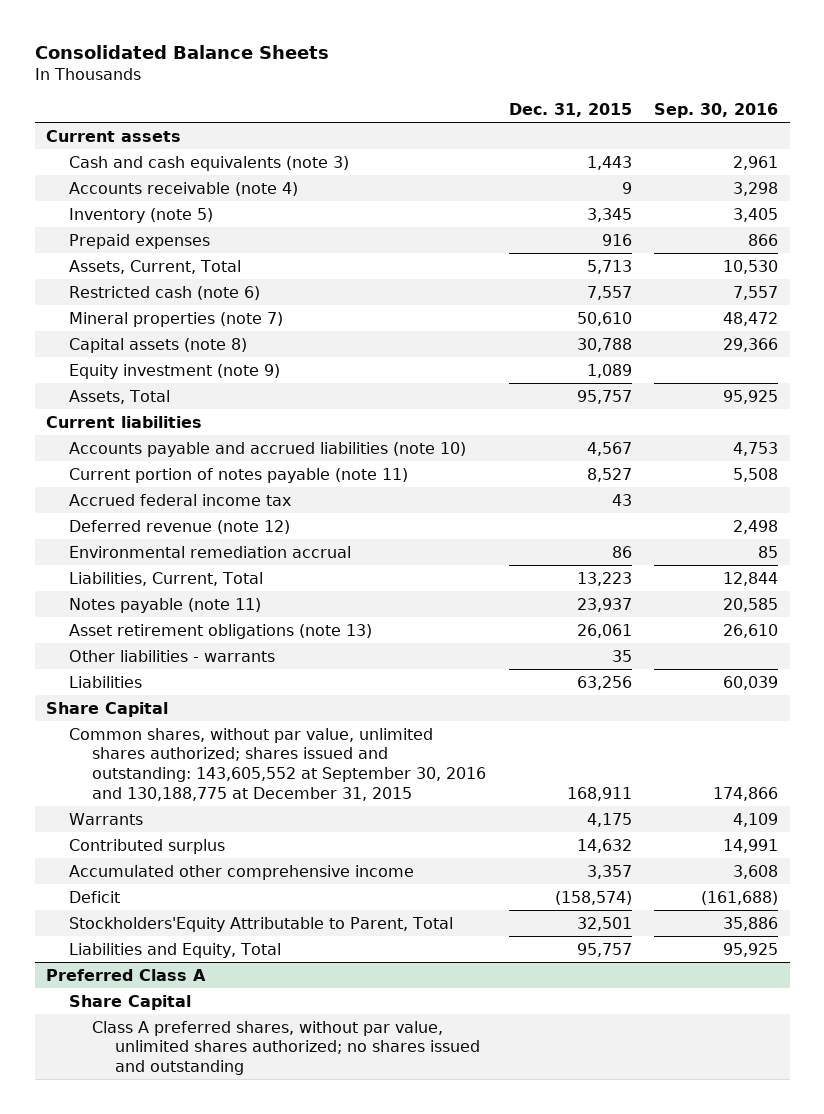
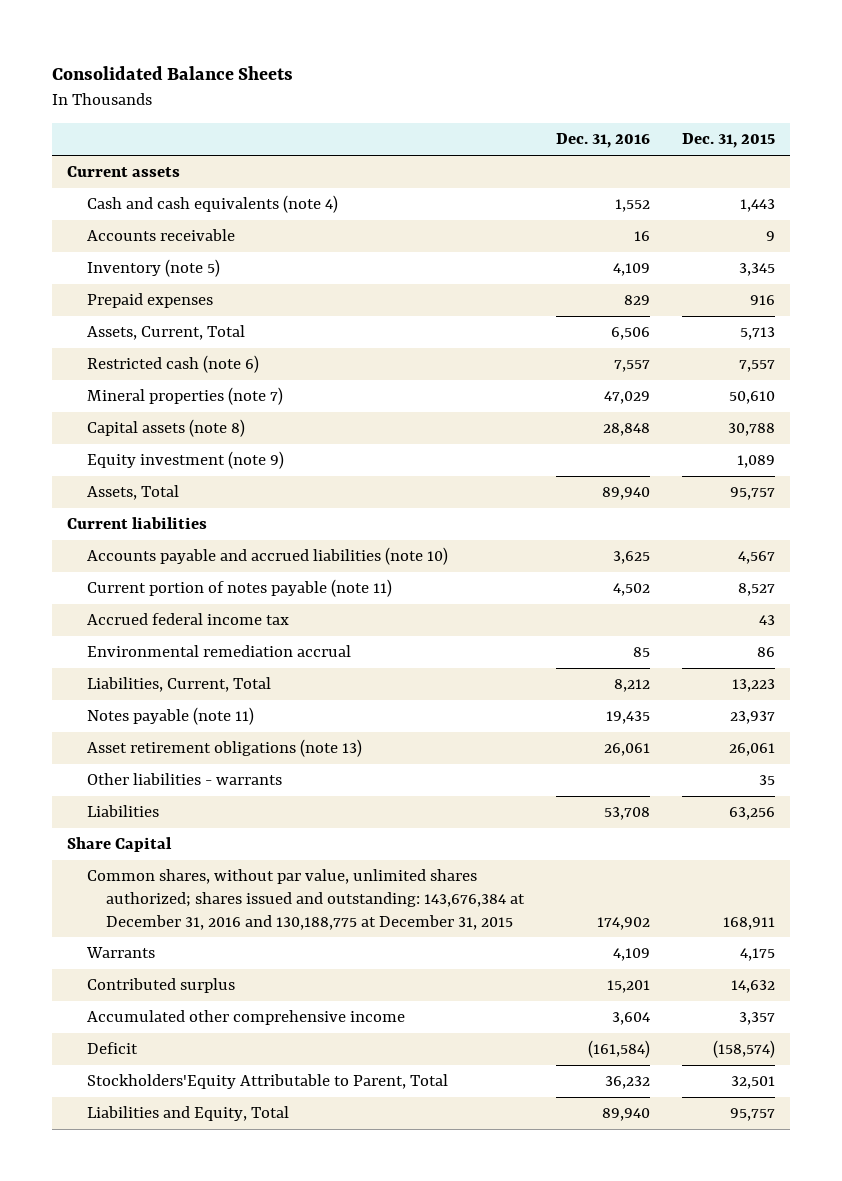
- | Dec. 31, 2015 | Sep. 30, 2016
+ | Dec. 31, 2016 | Dec. 31, 2015
- Cash and cash equivalents (note 3) | 1,443 | 2,961
- Accounts receivable (note 4) | 9 | 3,298
+ Cash and cash equivalents (note 4) | 1,552 | 1,443
+ Accounts receivable | 16 | 9
- Deferred revenue (note 12) | | 2,498
- Common shares, without par value, unlimited shares authorized; shares issued and outstanding: 143,605,552 at September 30, 2016 and 130,188,775 at December 31, 2015 | 168,911 | 174,866
+ Common shares, without par value, unlimited shares authorized; shares issued and outstanding: 143,676,384 at December 31, 2016 and 130,188,775 at December 31, 2015 | 174,902 | 168,911
- Preferred Class A
- Share Capital
- Class A preferred shares, without par value, unlimited shares authorized; no shares issued and outstanding

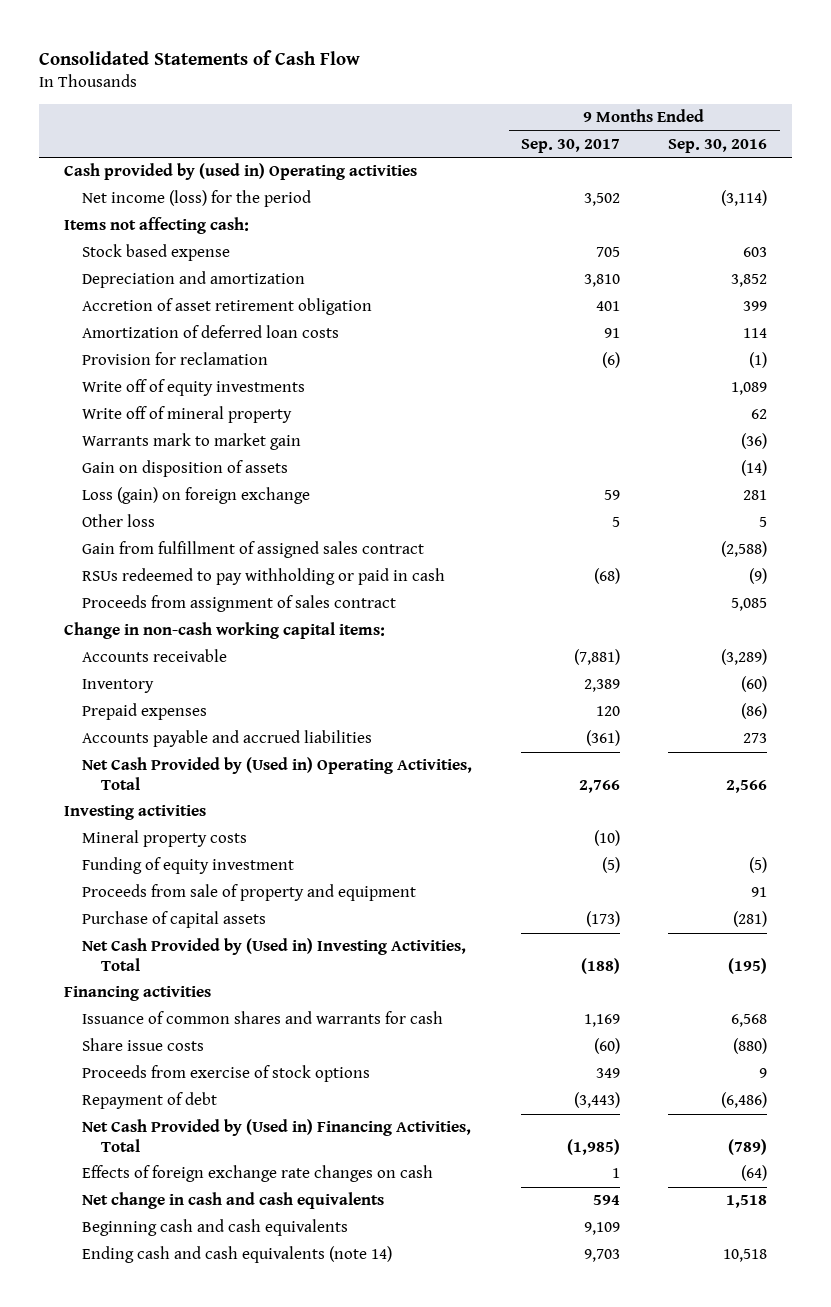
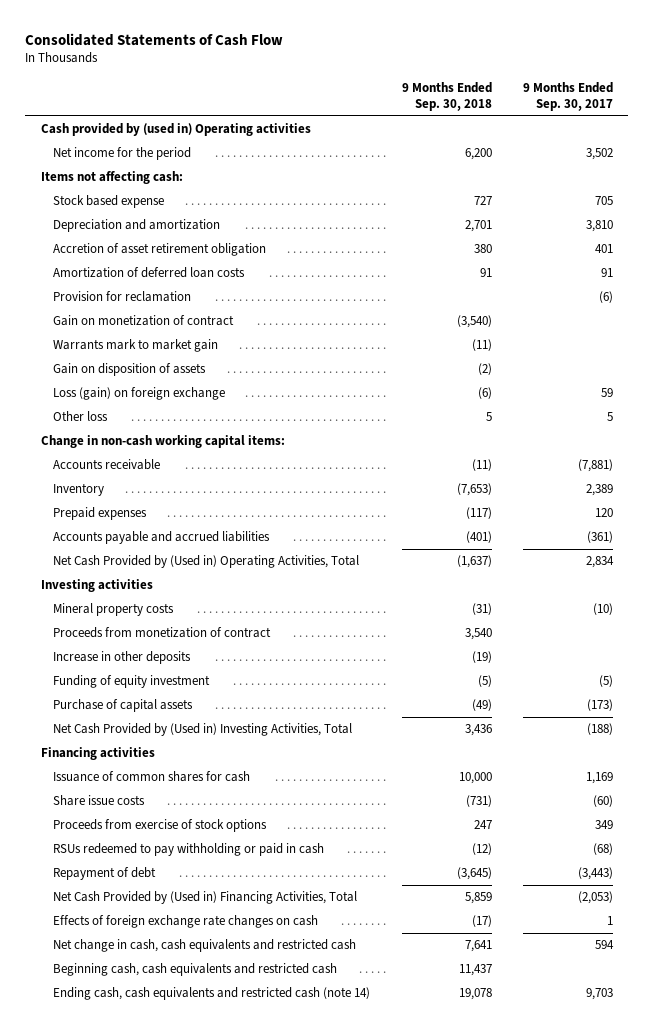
- | 9 Months Ended Sep. 30, 2017 | 9 Months Ended Sep. 30, 2016
+ | 9 Months Ended Sep. 30, 2018 | 9 Months Ended Sep. 30, 2017
- Net income (loss) for the period | 3,502 | (3,114)
+ Net income for the period | 6,200 | 3,502
- Write off of equity investments | | 1,089
- Write off of mineral property | | 62
+ Gain on monetization of contract | (3,540) |
- Gain from fulfillment of assigned sales contract | | (2,588)
- Proceeds from assignment of sales contract | | 5,085
- Net Cash Provided by (Used in) Operating Activities, Total | 2,766 | 2,566
+ Net Cash Provided by (Used in) Operating Activities, Total | (1,637) | 2,834
+ Proceeds from monetization of contract | 3,540 |
+ Increase in other deposits | (19) |
- Proceeds from sale of property and equipment | | 91
- Issuance of common shares and warrants for cash | 1,169 | 6,568
+ Issuance of common shares for cash | 10,000 | 1,169
moved down: RSUs redeemed to pay withholding or paid in cash | (12) | (68)
- Net Cash Provided by (Used in) Financing Activities, Total | (1,985) | (789)
+ Net Cash Provided by (Used in) Financing Activities, Total | 5,859 | (2,053)
- Net change in cash and cash equivalents | 594 | 1,518
- Beginning cash and cash equivalents | 9,109 |
- Ending cash and cash equivalents (note 14) | 9,703 | 10,518
+ Net change in cash, cash equivalents and restricted cash | 7,641 | 594
+ Beginning cash, cash equivalents and restricted cash | 11,437 |
+ Ending cash, cash equivalents and restricted cash (note 14) | 19,078 | 9,703

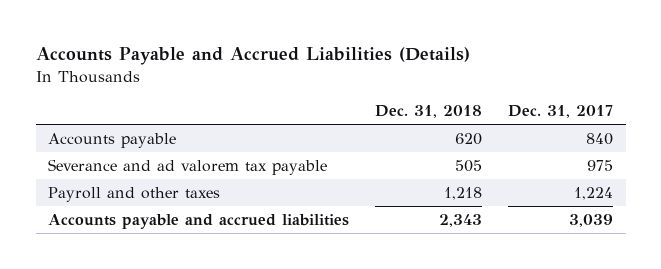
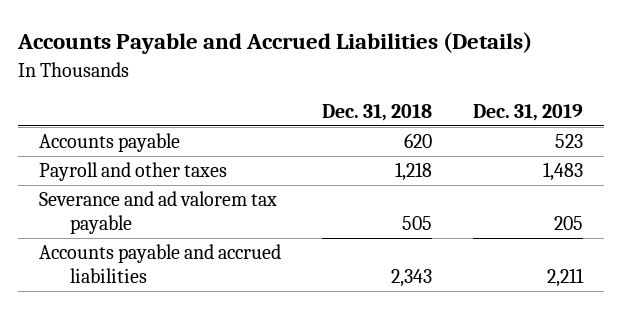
- | Dec. 31, 2018 | Dec. 31, 2017
+ | Dec. 31, 2018 | Dec. 31, 2019
moved down: Severance and ad valorem tax payable | 505 | 205

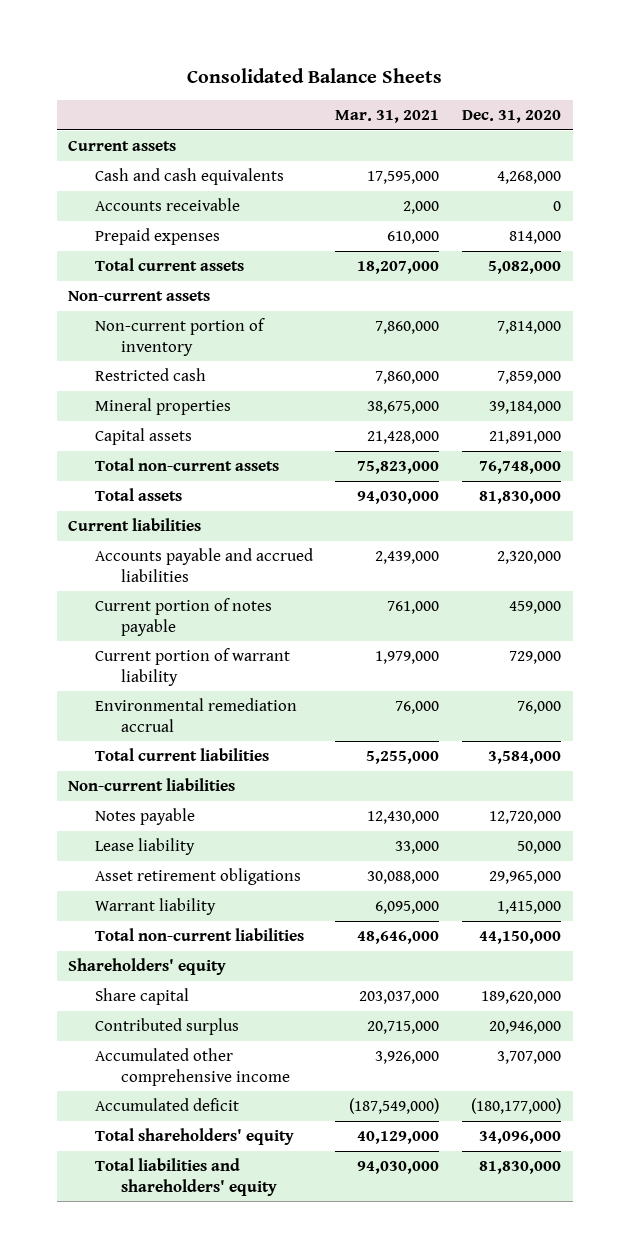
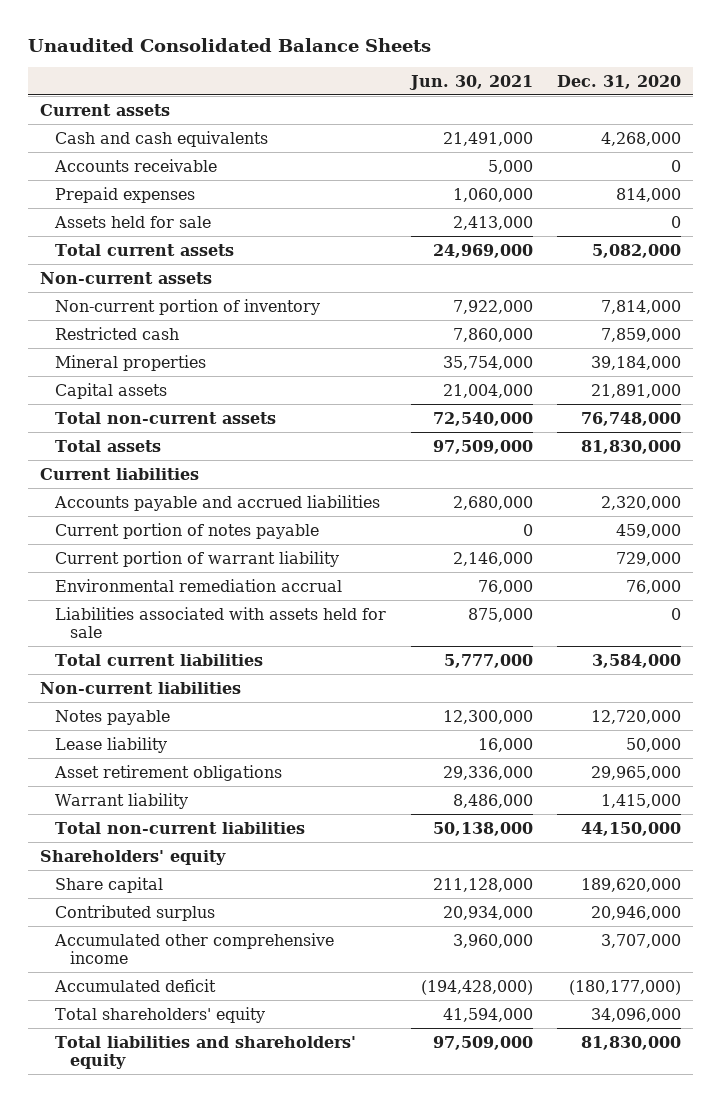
- Consolidated Balance Sheets
+ Unaudited Consolidated Balance Sheets
- | Mar. 31, 2021 | Dec. 31, 2020
+ | Jun. 30, 2021 | Dec. 31, 2020
+ Assets held for sale | 2,413,000 | 0
+ Liabilities associated with assets held for sale | 875,000 | 0

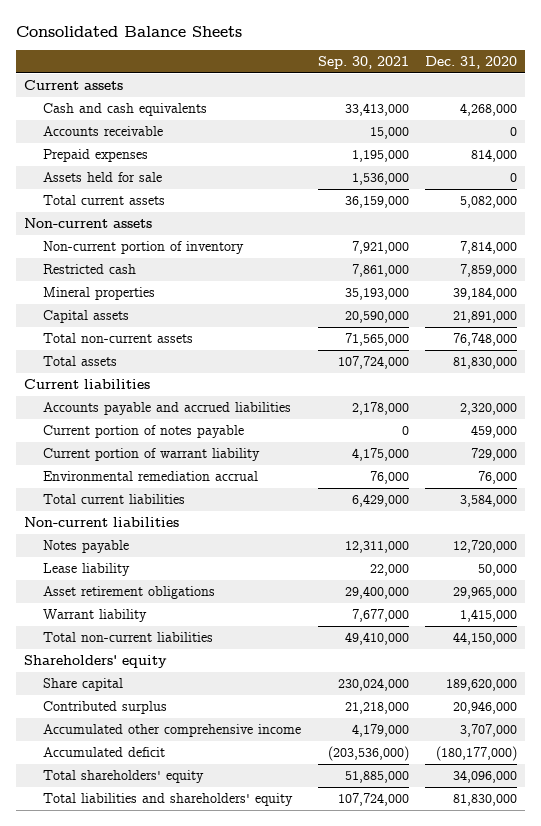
- Unaudited Consolidated Balance Sheets
+ Consolidated Balance Sheets
- | Jun. 30, 2021 | Dec. 31, 2020
+ | Sep. 30, 2021 | Dec. 31, 2020
- Liabilities associated with assets held for sale | 875,000 | 0

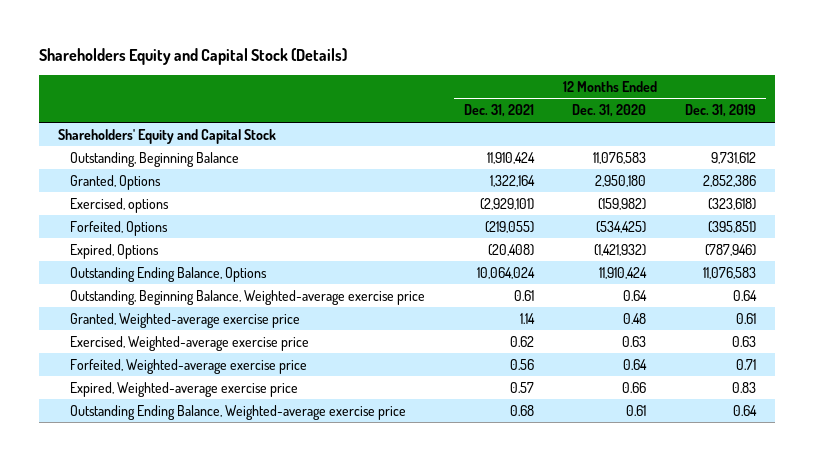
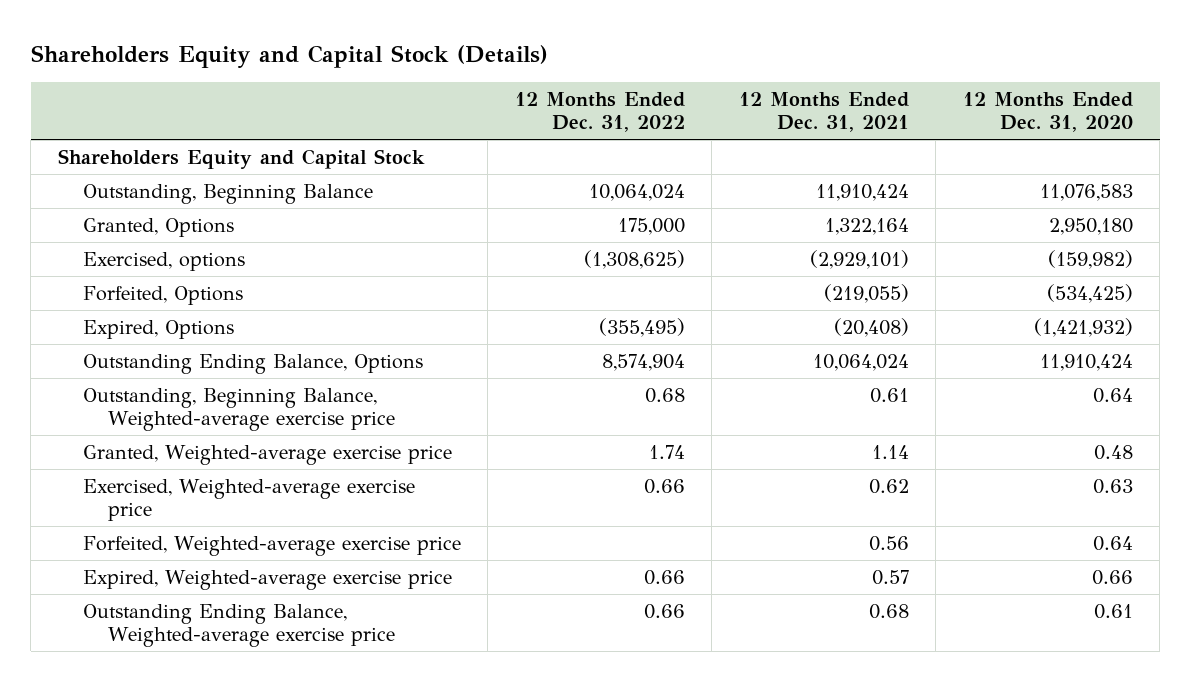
- | 12 Months Ended Dec. 31, 2021 | 12 Months Ended Dec. 31, 2020 | 12 Months Ended Dec. 31, 2019
+ | 12 Months Ended Dec. 31, 2022 | 12 Months Ended Dec. 31, 2021 | 12 Months Ended Dec. 31, 2020
- Shareholders' Equity and Capital Stock
+ Shareholders Equity and Capital Stock

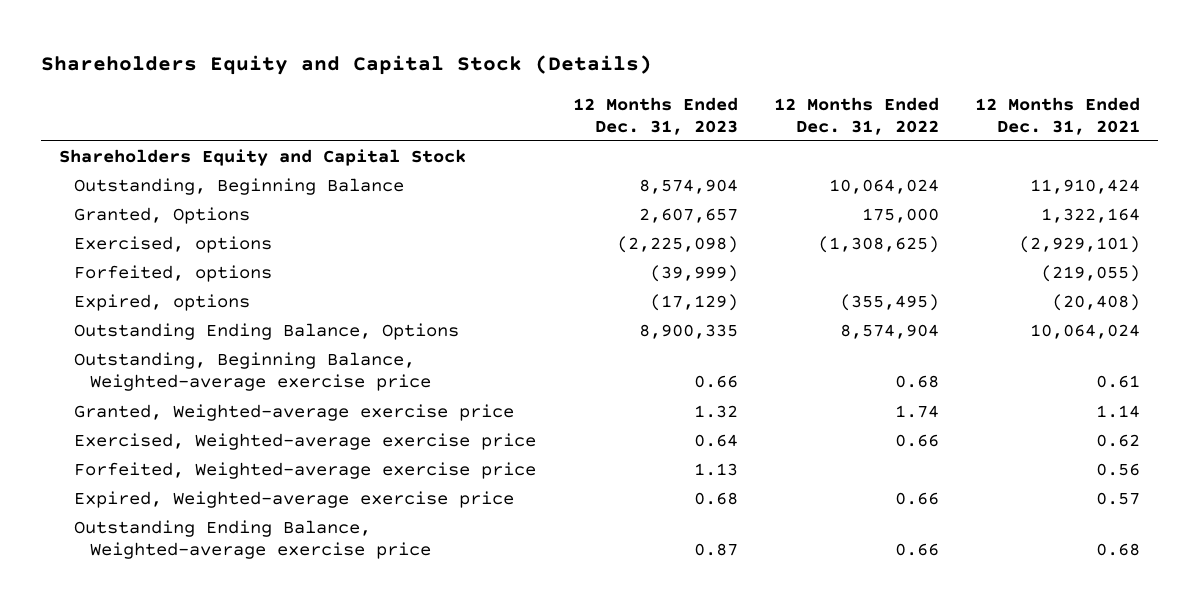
- | 12 Months Ended Dec. 31, 2022 | 12 Months Ended Dec. 31, 2021 | 12 Months Ended Dec. 31, 2020
+ | 12 Months Ended Dec. 31, 2023 | 12 Months Ended Dec. 31, 2022 | 12 Months Ended Dec. 31, 2021
- Forfeited, Options | | (219,055) | (534,425)
- Expired, Options | (355,495) | (20,408) | (1,421,932)
+ Forfeited, options | (39,999) | | (219,055)
+ Expired, options | (17,129) | (355,495) | (20,408)

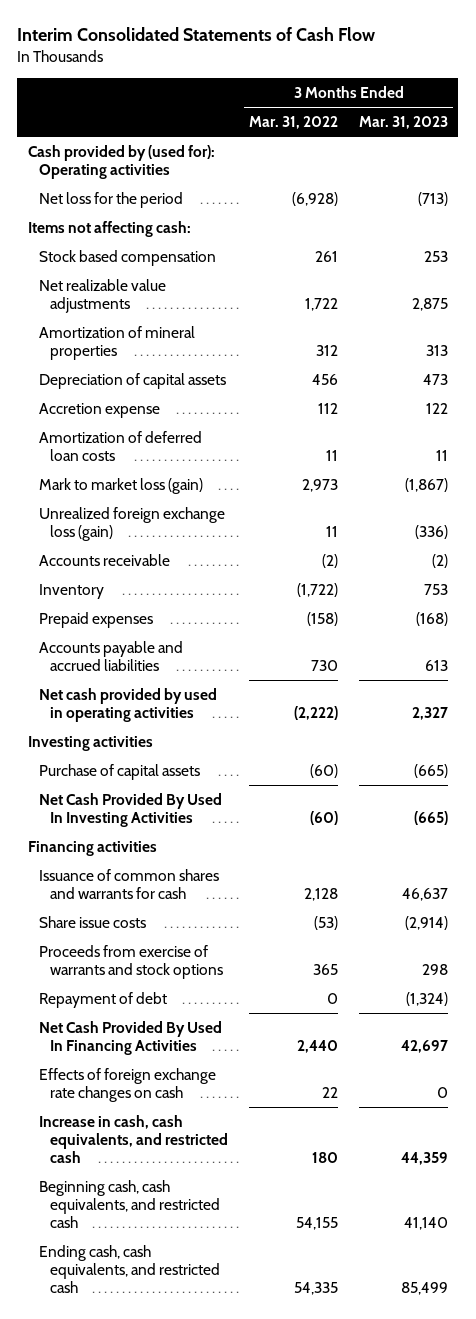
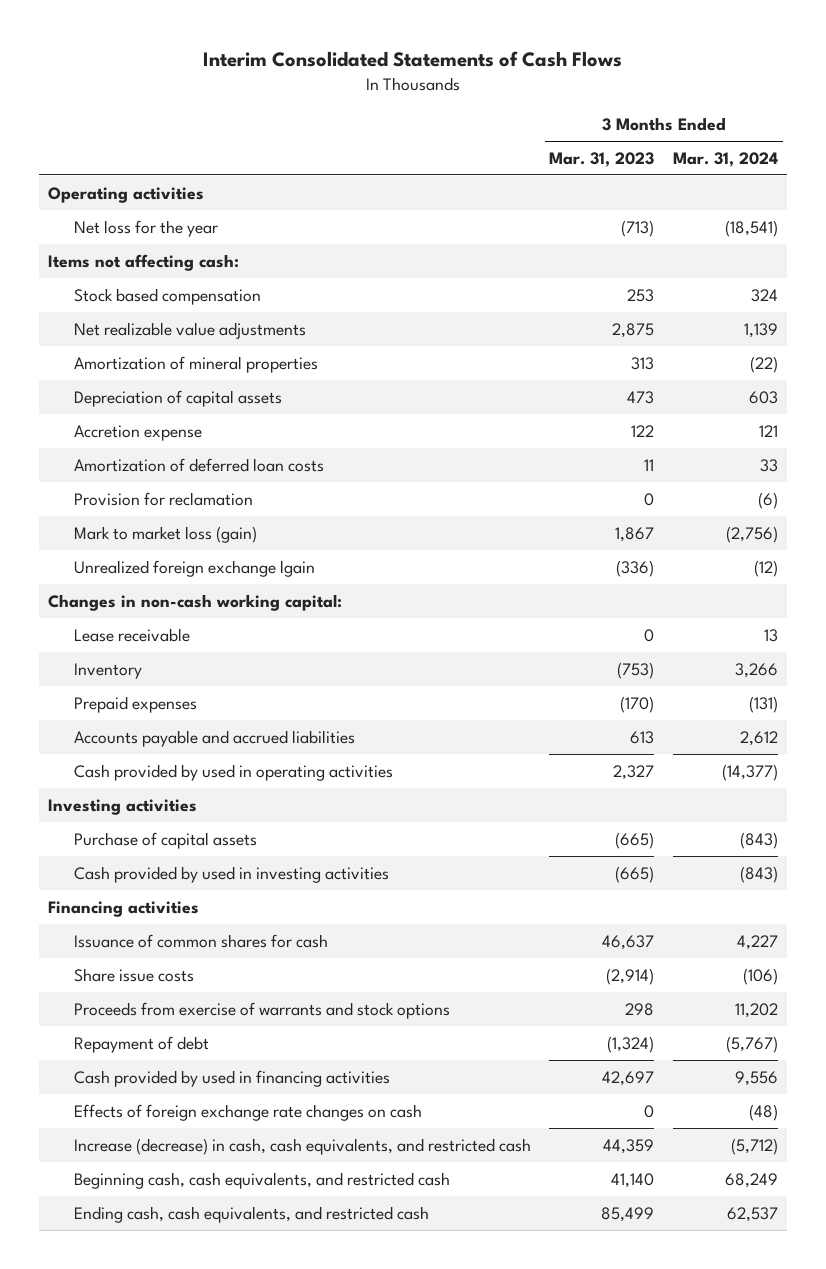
- Interim Consolidated Statements of Cash Flow
+ Interim Consolidated Statements of Cash Flows
- | 3 Months Ended Mar. 31, 2022 | 3 Months Ended Mar. 31, 2023
+ | 3 Months Ended Mar. 31, 2023 | 3 Months Ended Mar. 31, 2024
- Cash provided by (used for): Operating activities
- Net loss for the period | (6,928) | (713)
+ Operating activities
+ Net loss for the year | (713) | (18,541)
- Mark to market loss (gain) | 2,973 | (1,867)
- Unrealized foreign exchange loss (gain) | 11 | (336)
- Accounts receivable | (2) | (2)
- Inventory | (1,722) | 753
- Prepaid expenses | (158) | (168)
+ Provision for reclamation | 0 | (6)
+ Mark to market loss (gain) | 1,867 | (2,756)
+ Unrealized foreign exchange lgain | (336) | (12)
+ Changes in non-cash working capital:
+ Lease receivable | 0 | 13
+ Inventory | (753) | 3,266
+ Prepaid expenses | (170) | (131)
- Net cash provided by used in operating activities | (2,222) | 2,327
+ Cash provided by used in operating activities | 2,327 | (14,377)
- Net Cash Provided By Used In Investing Activities | (60) | (665)
+ Cash provided by used in investing activities | (665) | (843)
- Issuance of common shares and warrants for cash | 2,128 | 46,637
+ Issuance of common shares for cash | 46,637 | 4,227
- Net Cash Provided By Used In Financing Activities | 2,440 | 42,697
+ Cash provided by used in financing activities | 42,697 | 9,556
- Increase in cash, cash equivalents, and restricted cash | 180 | 44,359
+ Increase (decrease) in cash, cash equivalents, and restricted cash | 44,359 | (5,712)

